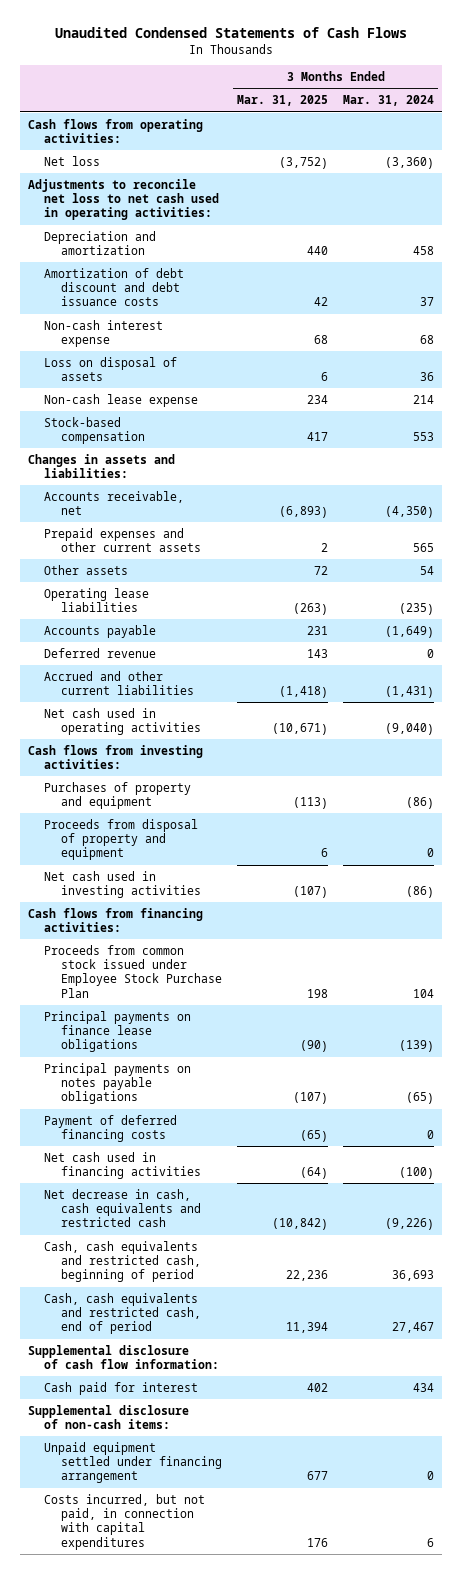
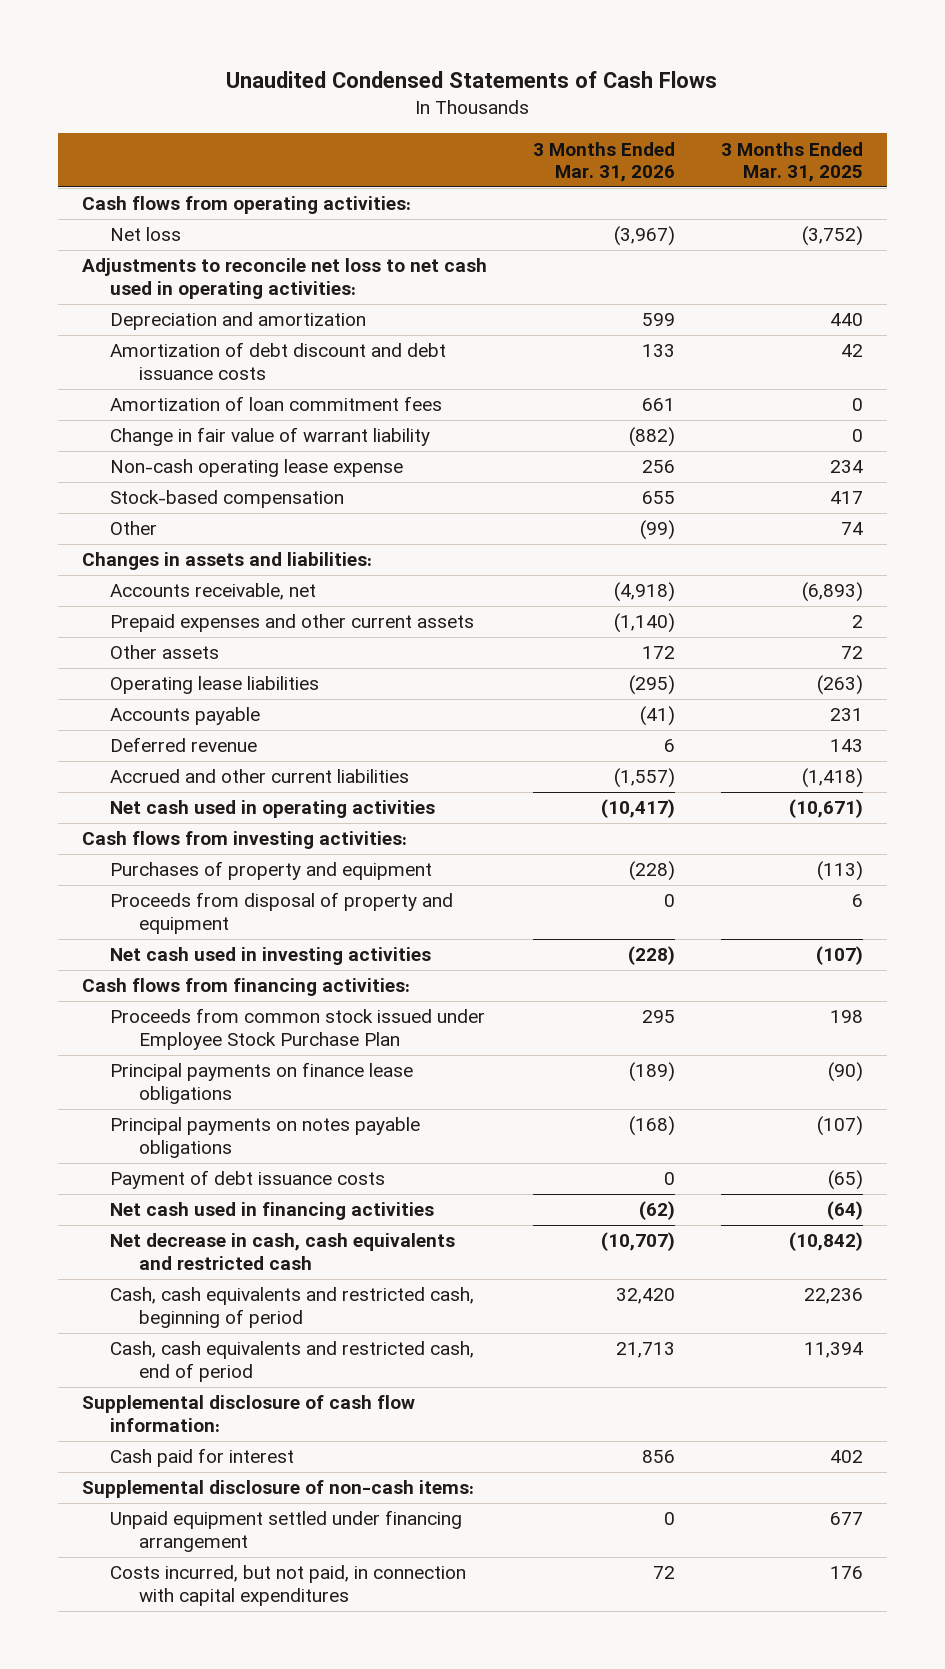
- | 3 Months Ended Mar. 31, 2025 | 3 Months Ended Mar. 31, 2024
+ | 3 Months Ended Mar. 31, 2026 | 3 Months Ended Mar. 31, 2025
- Non-cash interest expense | 68 | 68
- Loss on disposal of assets | 6 | 36
- Non-cash lease expense | 234 | 214
+ Amortization of loan commitment fees | 661 | 0
+ Change in fair value of warrant liability | (882) | 0
+ Non-cash operating lease expense | 256 | 234
+ Other | (99) | 74
- Payment of deferred financing costs | (65) | 0
+ Payment of debt issuance costs | 0 | (65)

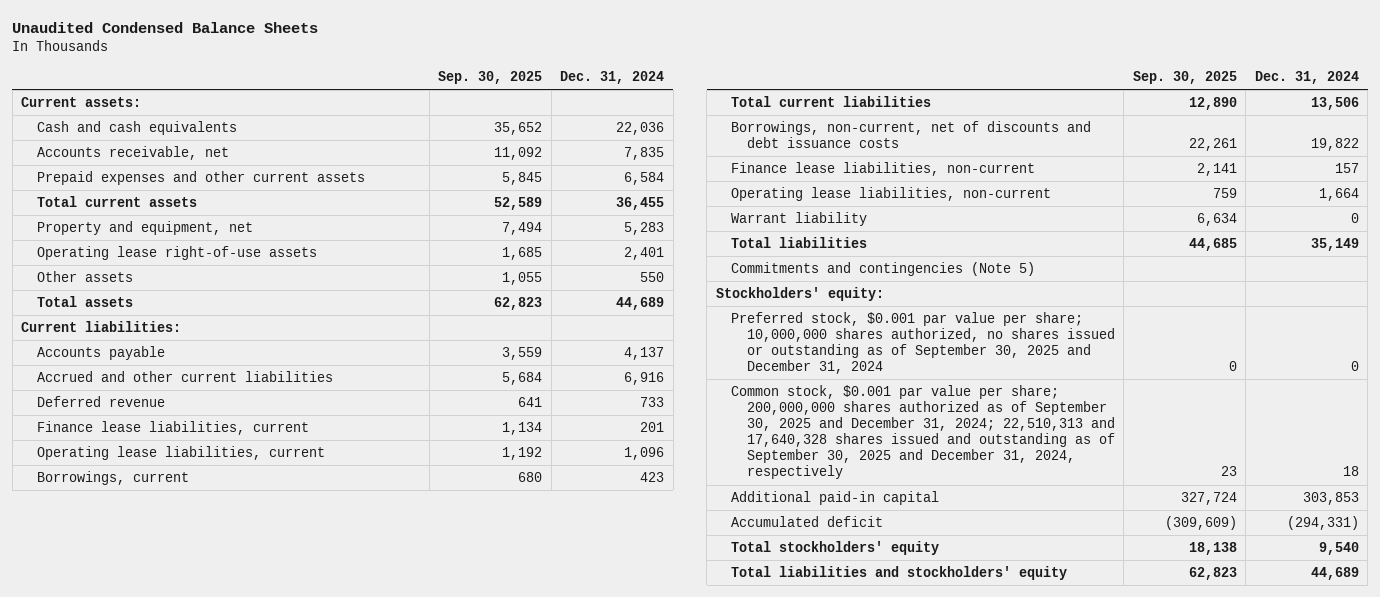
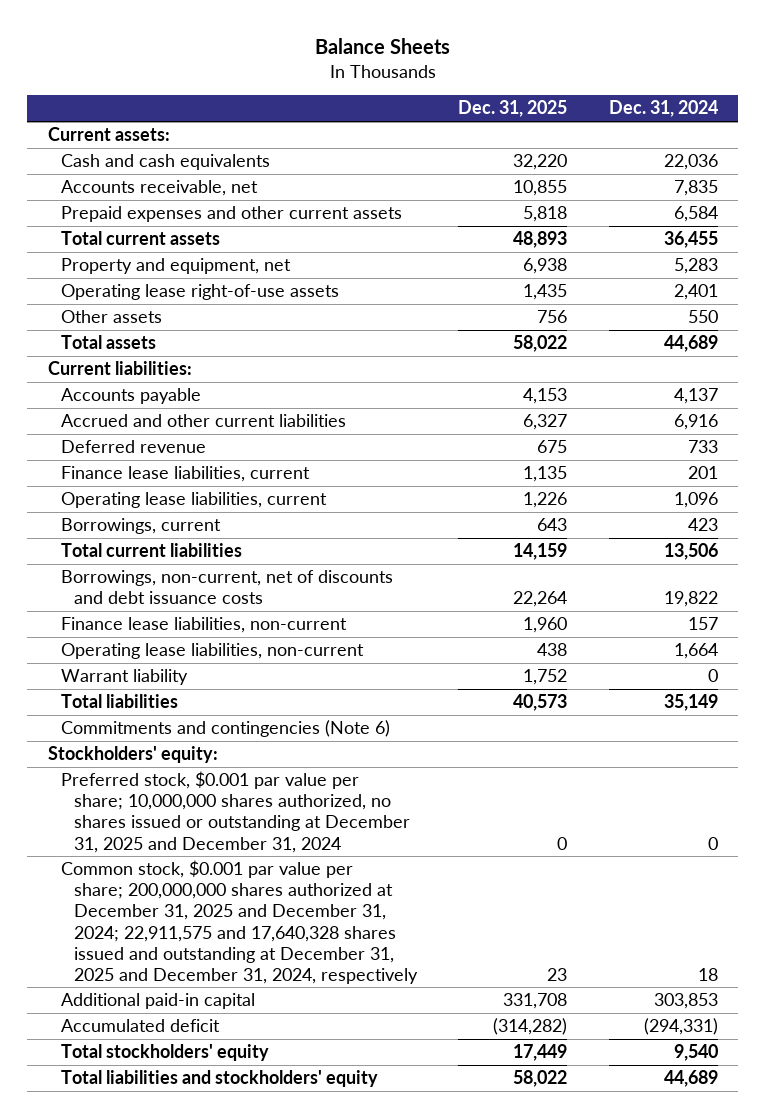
- Unaudited Condensed Balance Sheets
+ Balance Sheets
- | Sep. 30, 2025 | Dec. 31, 2024
+ | Dec. 31, 2025 | Dec. 31, 2024
- Commitments and contingencies (Note 5)
+ Commitments and contingencies (Note 6)
- Preferred stock, $0.001 par value per share; 10,000,000 shares authorized, no shares issued or outstanding as of September 30, 2025 and December 31, 2024 | 0 | 0
- Common stock, $0.001 par value per share; 200,000,000 shares authorized as of September 30, 2025 and December 31, 2024; 22,510,313 and 17,640,328 shares issued and outstanding as of September 30, 2025 and December 31, 2024, respectively | 23 | 18
+ Preferred stock, $0.001 par value per share; 10,000,000 shares authorized, no shares issued or outstanding at December 31, 2025 and December 31, 2024 | 0 | 0
+ Common stock, $0.001 par value per share; 200,000,000 shares authorized at December 31, 2025 and December 31, 2024; 22,911,575 and 17,640,328 shares issued and outstanding at December 31, 2025 and December 31, 2024, respectively | 23 | 18

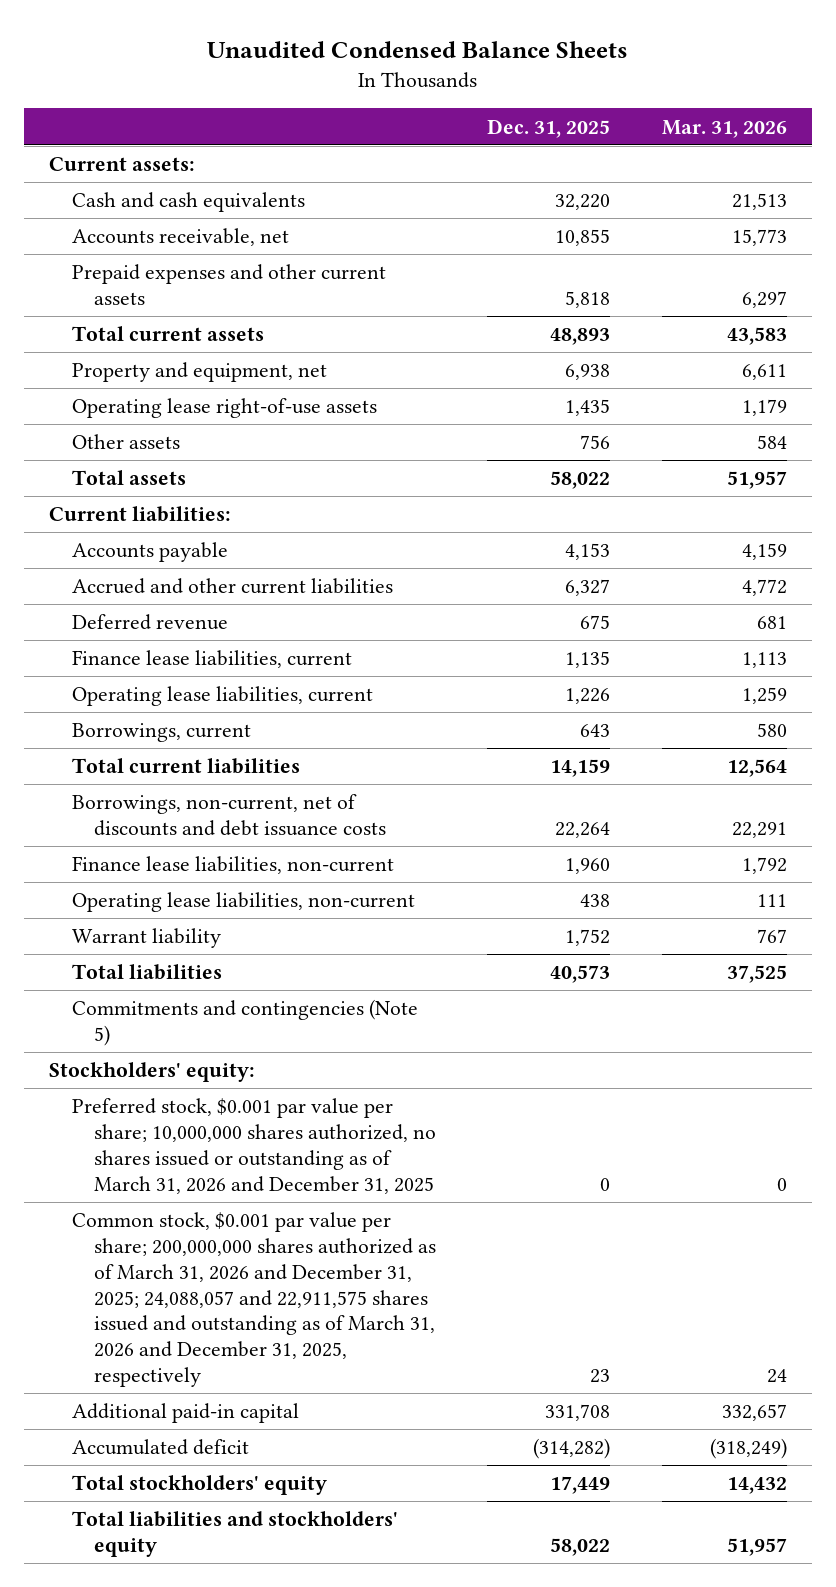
- Balance Sheets
+ Unaudited Condensed Balance Sheets
- | Dec. 31, 2025 | Dec. 31, 2024
+ | Dec. 31, 2025 | Mar. 31, 2026
- Commitments and contingencies (Note 6)
+ Commitments and contingencies (Note 5)
- Preferred stock, $0.001 par value per share; 10,000,000 shares authorized, no shares issued or outstanding at December 31, 2025 and December 31, 2024 | 0 | 0
- Common stock, $0.001 par value per share; 200,000,000 shares authorized at December 31, 2025 and December 31, 2024; 22,911,575 and 17,640,328 shares issued and outstanding at December 31, 2025 and December 31, 2024, respectively | 23 | 18
+ Preferred stock, $0.001 par value per share; 10,000,000 shares authorized, no shares issued or outstanding as of March 31, 2026 and December 31, 2025 | 0 | 0
+ Common stock, $0.001 par value per share; 200,000,000 shares authorized as of March 31, 2026 and December 31, 2025; 24,088,057 and 22,911,575 shares issued and outstanding as of March 31, 2026 and December 31, 2025, respectively | 23 | 24

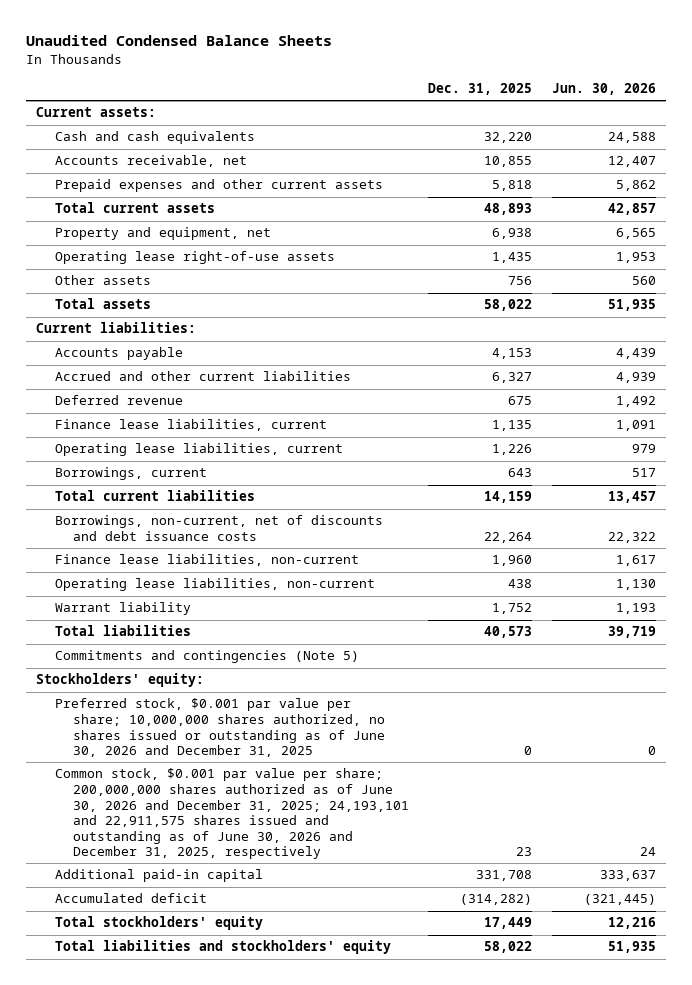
- | Dec. 31, 2025 | Mar. 31, 2026
+ | Dec. 31, 2025 | Jun. 30, 2026
- Preferred stock, $0.001 par value per share; 10,000,000 shares authorized, no shares issued or outstanding as of March 31, 2026 and December 31, 2025 | 0 | 0
- Common stock, $0.001 par value per share; 200,000,000 shares authorized as of March 31, 2026 and December 31, 2025; 24,088,057 and 22,911,575 shares issued and outstanding as of March 31, 2026 and December 31, 2025, respectively | 23 | 24
+ Preferred stock, $0.001 par value per share; 10,000,000 shares authorized, no shares issued or outstanding as of June 30, 2026 and December 31, 2025 | 0 | 0
+ Common stock, $0.001 par value per share; 200,000,000 shares authorized as of June 30, 2026 and December 31, 2025; 24,193,101 and 22,911,575 shares issued and outstanding as of June 30, 2026 and December 31, 2025, respectively | 23 | 24

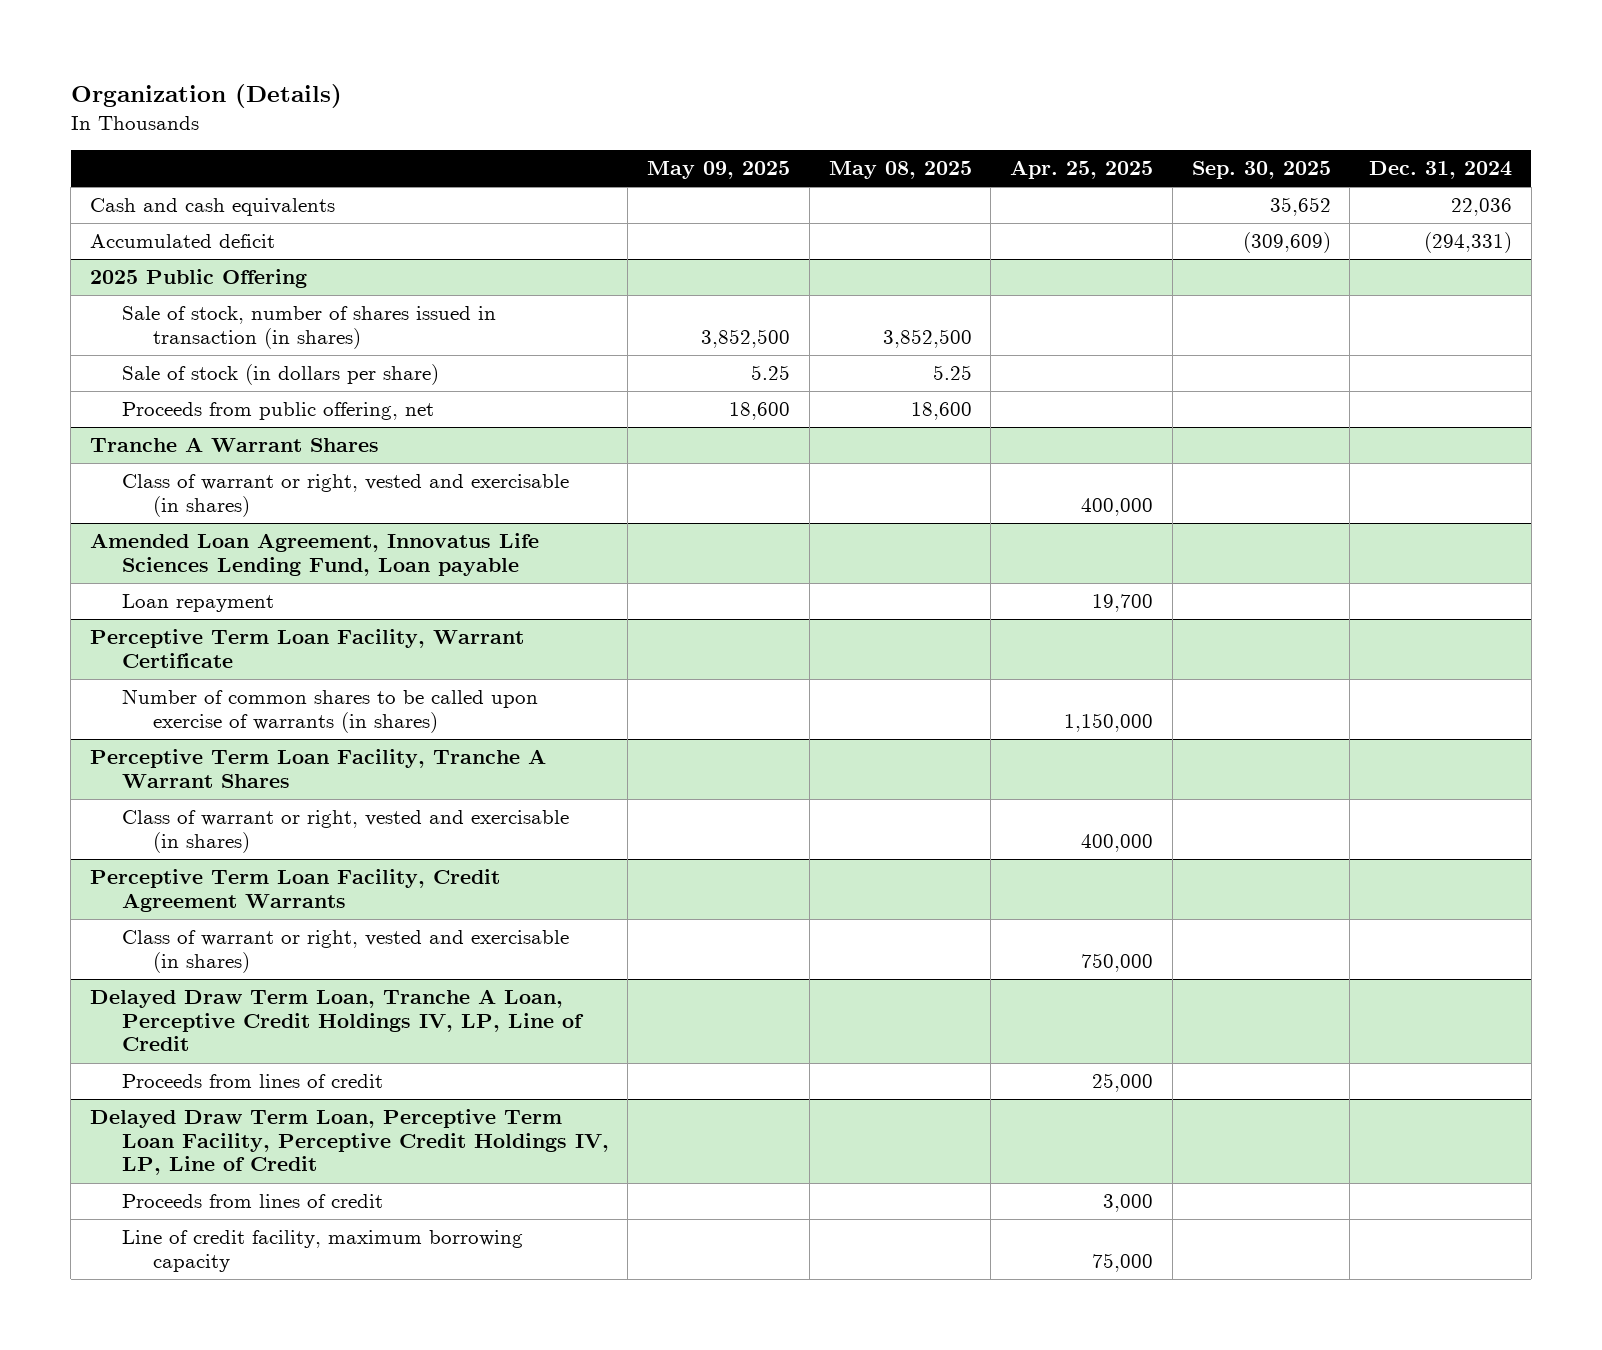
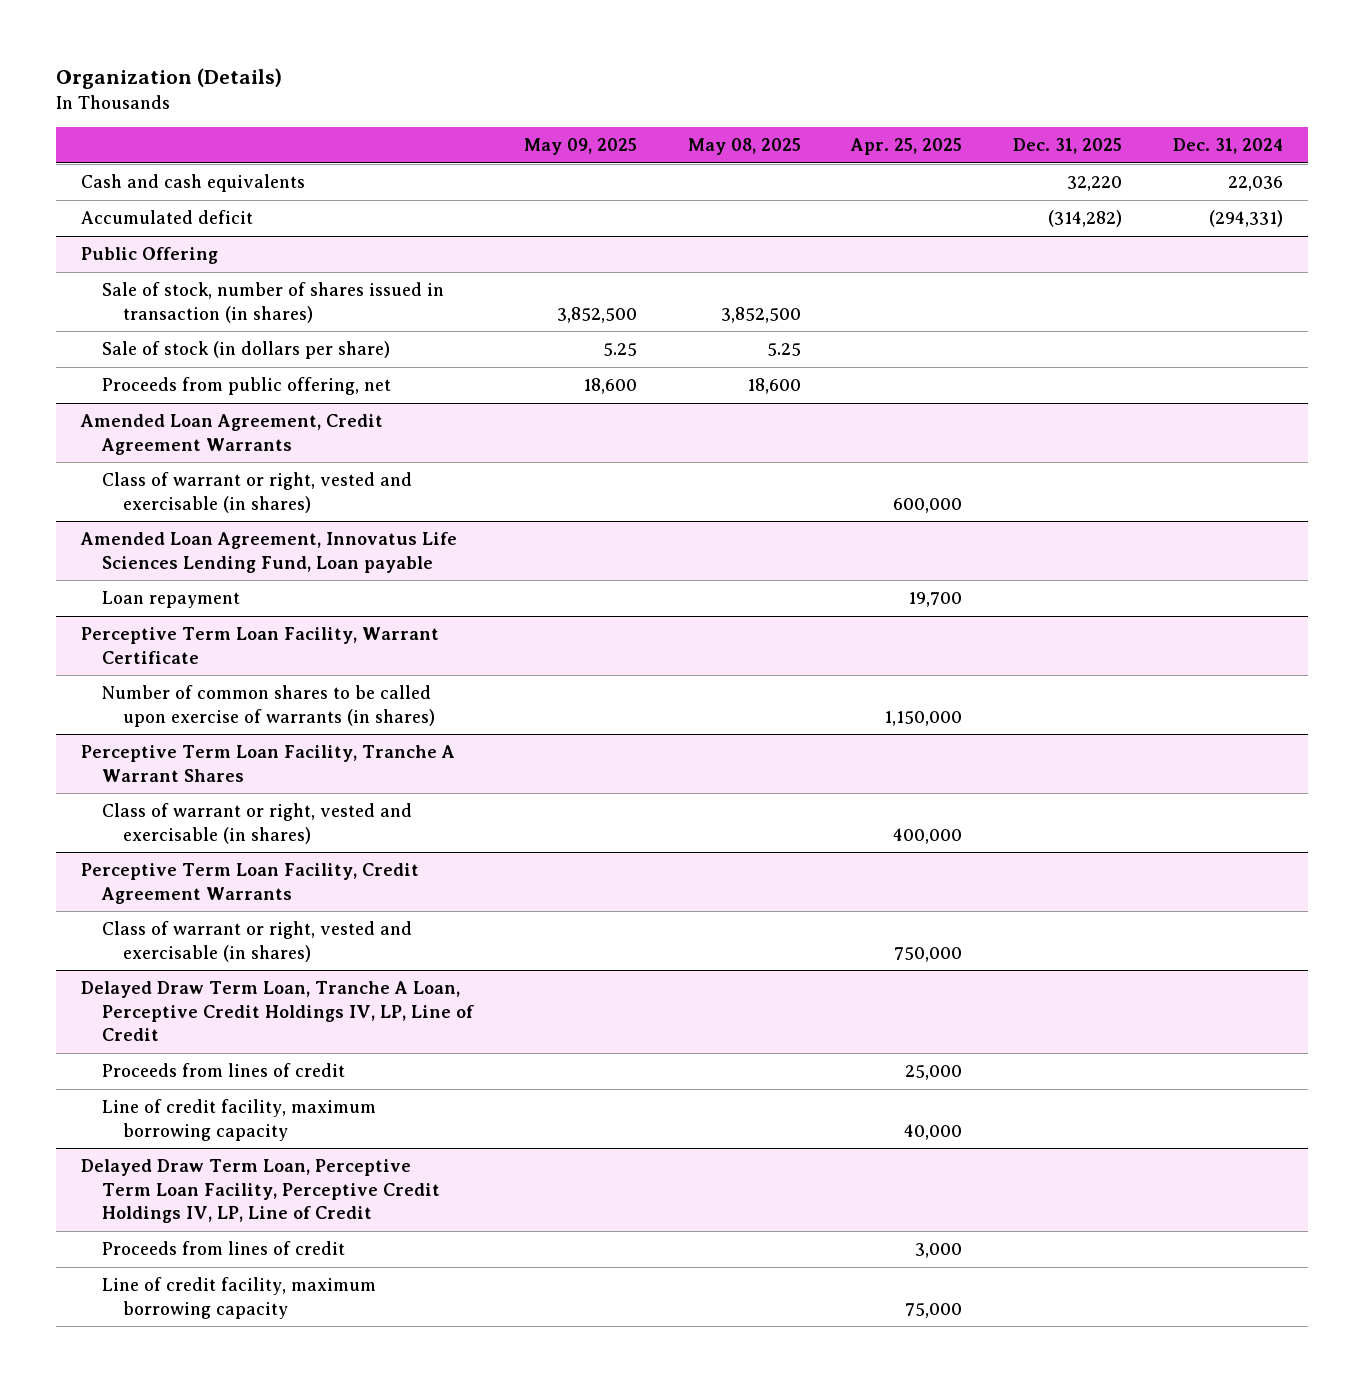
- | May 09, 2025 | May 08, 2025 | Apr. 25, 2025 | Sep. 30, 2025 | Dec. 31, 2024
+ | May 09, 2025 | May 08, 2025 | Apr. 25, 2025 | Dec. 31, 2025 | Dec. 31, 2024
- 2025 Public Offering
+ Public Offering
- Tranche A Warrant Shares
- Class of warrant or right, vested and exercisable (in shares) | | | 400,000 | |
+ Amended Loan Agreement, Credit Agreement Warrants
+ Class of warrant or right, vested and exercisable (in shares) | | | 600,000 | |
@ Delayed Draw Term Loan, Tranche A Loan, Perceptive Credit Holdings IV, LP, Line of Credit
+ Line of credit facility, maximum borrowing capacity | | | 40,000 | |

